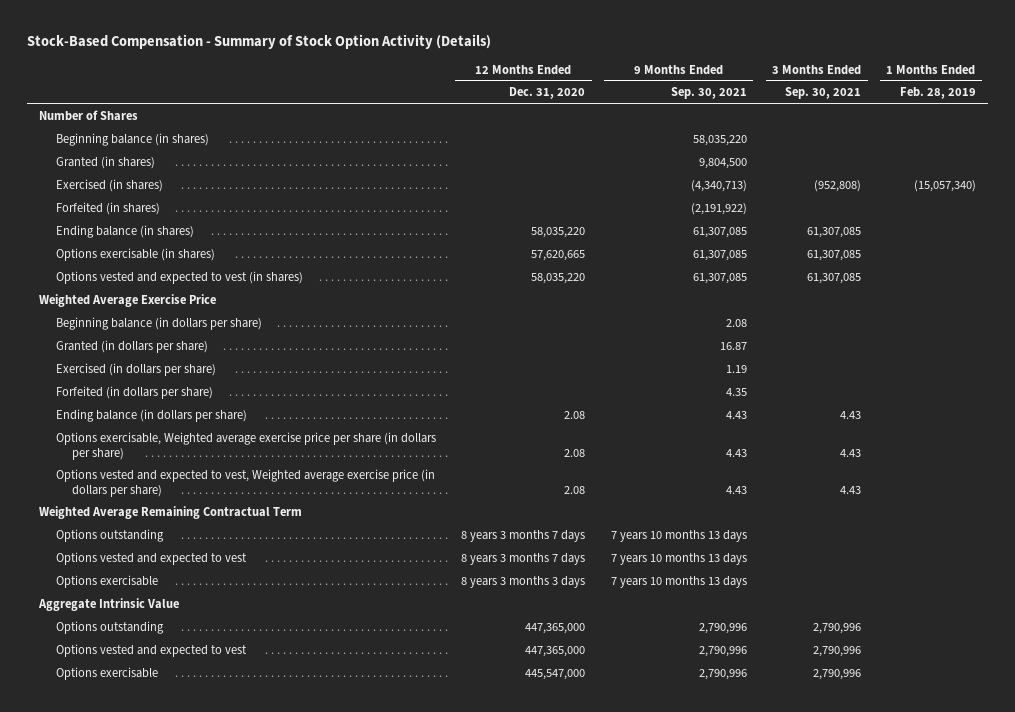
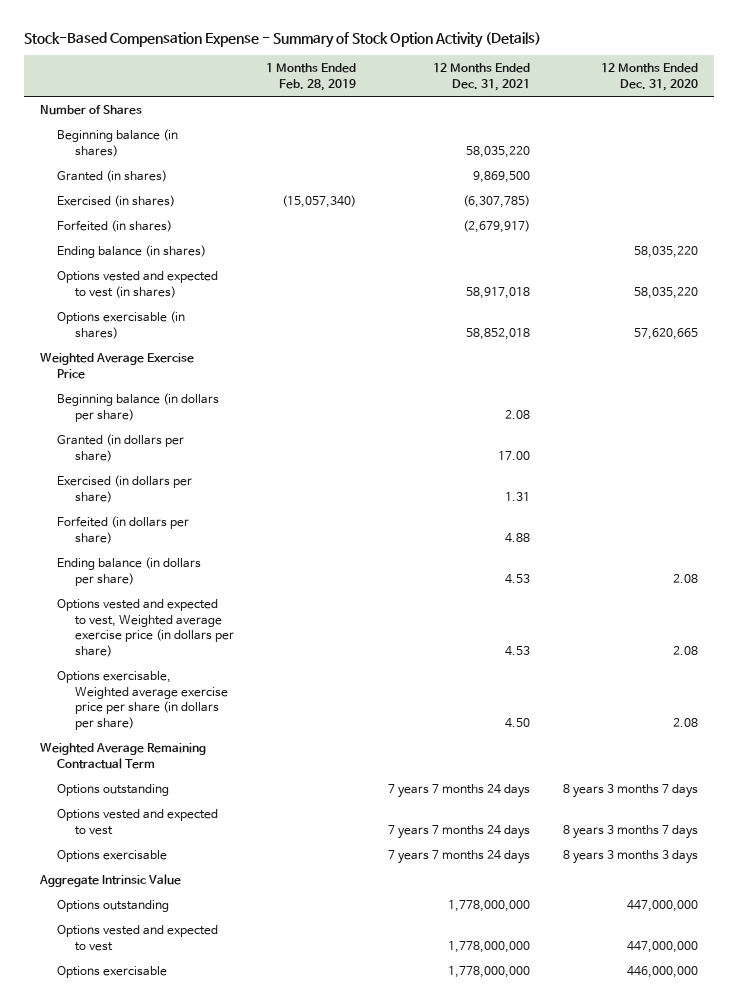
- Stock-Based Compensation - Summary of Stock Option Activity (Details)
+ Stock-Based Compensation Expense - Summary of Stock Option Activity (Details)
- | 12 Months Ended Dec. 31, 2020 | 9 Months Ended Sep. 30, 2021 | 3 Months Ended Sep. 30, 2021 | 1 Months Ended Feb. 28, 2019
+ | 1 Months Ended Feb. 28, 2019 | 12 Months Ended Dec. 31, 2021 | 12 Months Ended Dec. 31, 2020
moved down: Options exercisable (in shares) | | 58,852,018 | 57,620,665
moved down: Options exercisable, Weighted average exercise price per share (in dollars per share) | | 4.50 | 2.08
- Options outstanding | 447,365,000 | 2,790,996 | 2,790,996 |
- Options vested and expected to vest | 447,365,000 | 2,790,996 | 2,790,996 |
- Options exercisable | 445,547,000 | 2,790,996 | 2,790,996 |
+ Options outstanding | | 1,778,000,000 | 447,000,000
+ Options vested and expected to vest | | 1,778,000,000 | 447,000,000
+ Options exercisable | | 1,778,000,000 | 446,000,000

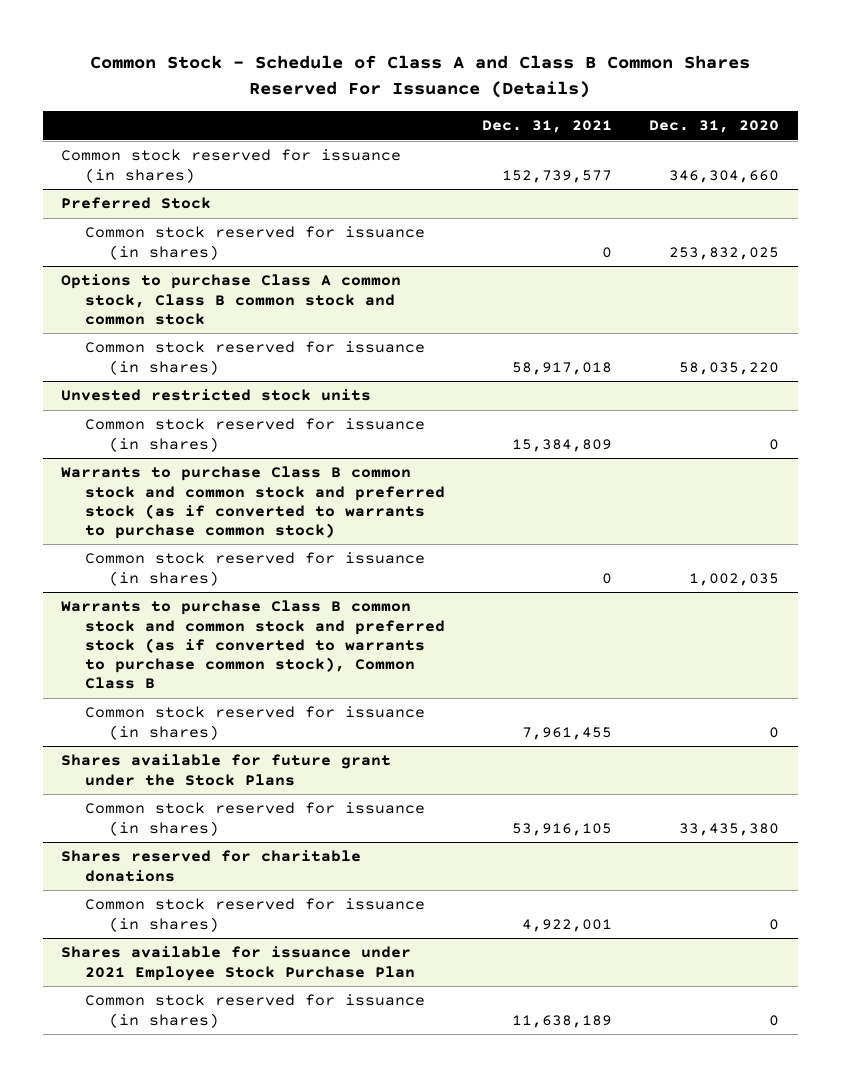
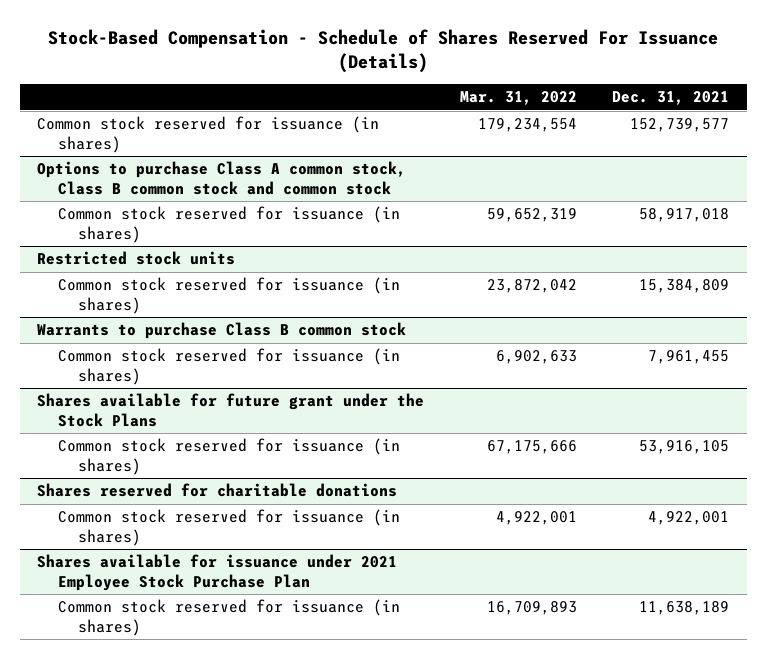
- Common Stock - Schedule of Class A and Class B Common Shares Reserved For Issuance (Details)
+ Stock-Based Compensation - Schedule of Shares Reserved For Issuance (Details)
- | Dec. 31, 2021 | Dec. 31, 2020
+ | Mar. 31, 2022 | Dec. 31, 2021
- Preferred Stock
- Common stock reserved for issuance (in shares) | 0 | 253,832,025
- Unvested restricted stock units
+ Restricted stock units
- Warrants to purchase Class B common stock and common stock and preferred stock (as if converted to warrants to purchase common stock)
- Common stock reserved for issuance (in shares) | 0 | 1,002,035
- Warrants to purchase Class B common stock and common stock and preferred stock (as if converted to warrants to purchase common stock), Common Class B
+ Warrants to purchase Class B common stock

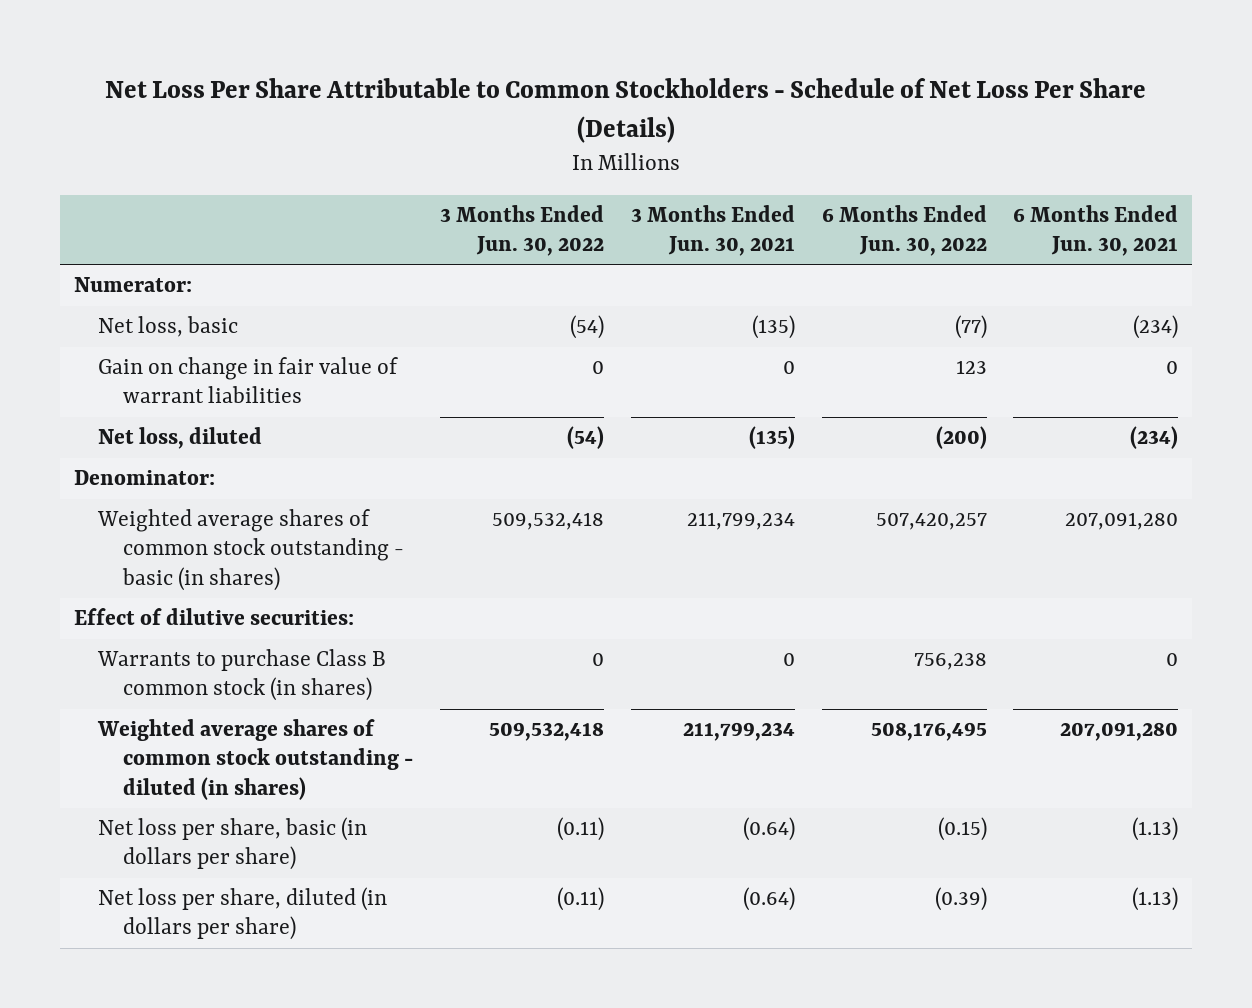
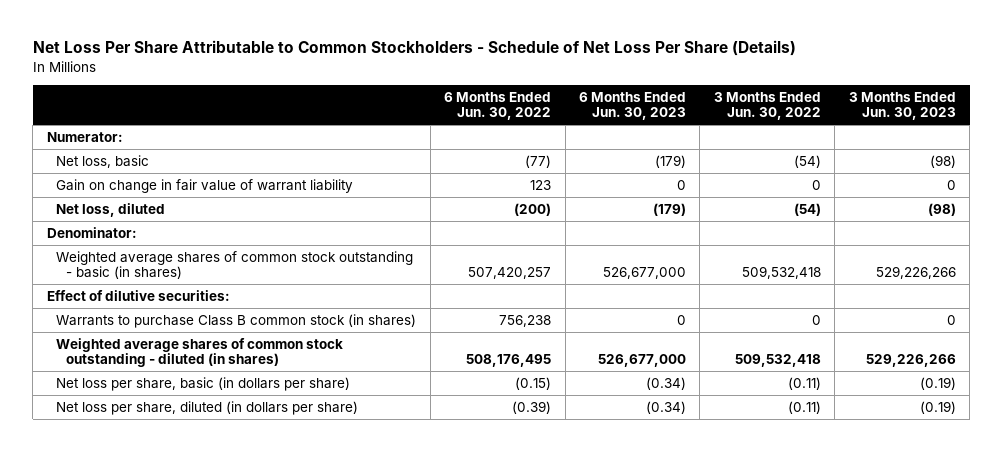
- | 3 Months Ended Jun. 30, 2022 | 3 Months Ended Jun. 30, 2021 | 6 Months Ended Jun. 30, 2022 | 6 Months Ended Jun. 30, 2021
+ | 6 Months Ended Jun. 30, 2022 | 6 Months Ended Jun. 30, 2023 | 3 Months Ended Jun. 30, 2022 | 3 Months Ended Jun. 30, 2023
- Gain on change in fair value of warrant liabilities | 0 | 0 | 123 | 0
+ Gain on change in fair value of warrant liability | 123 | 0 | 0 | 0

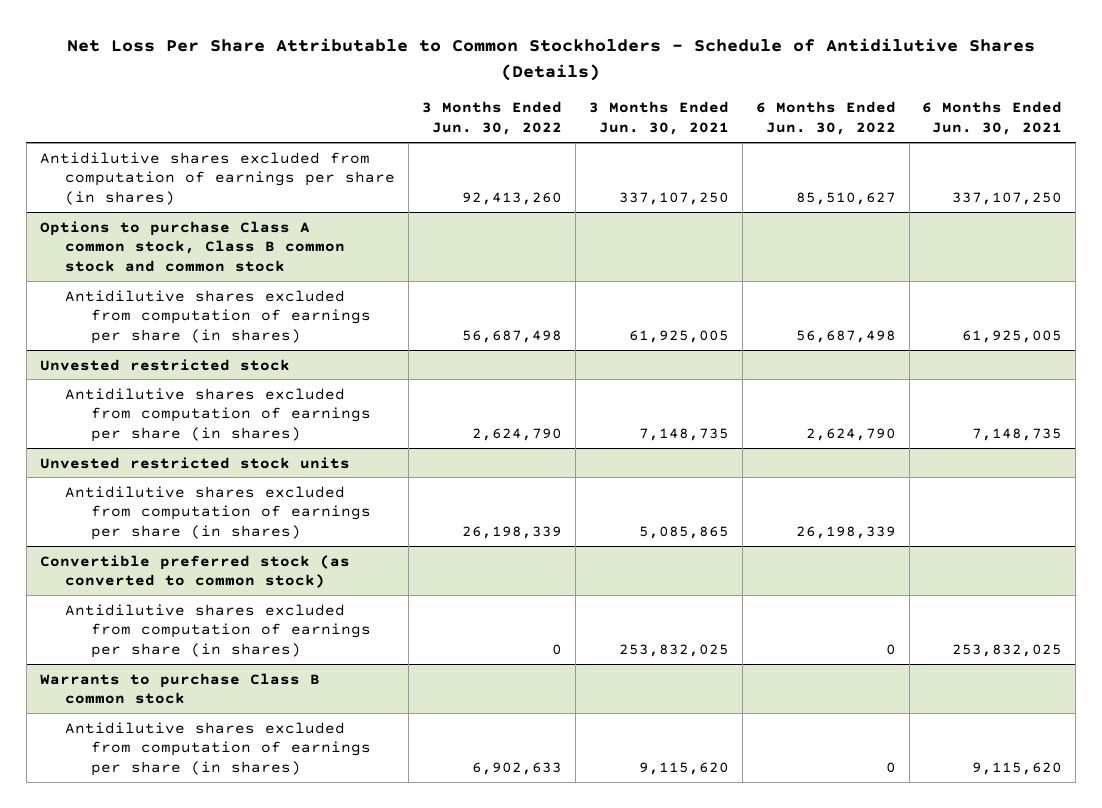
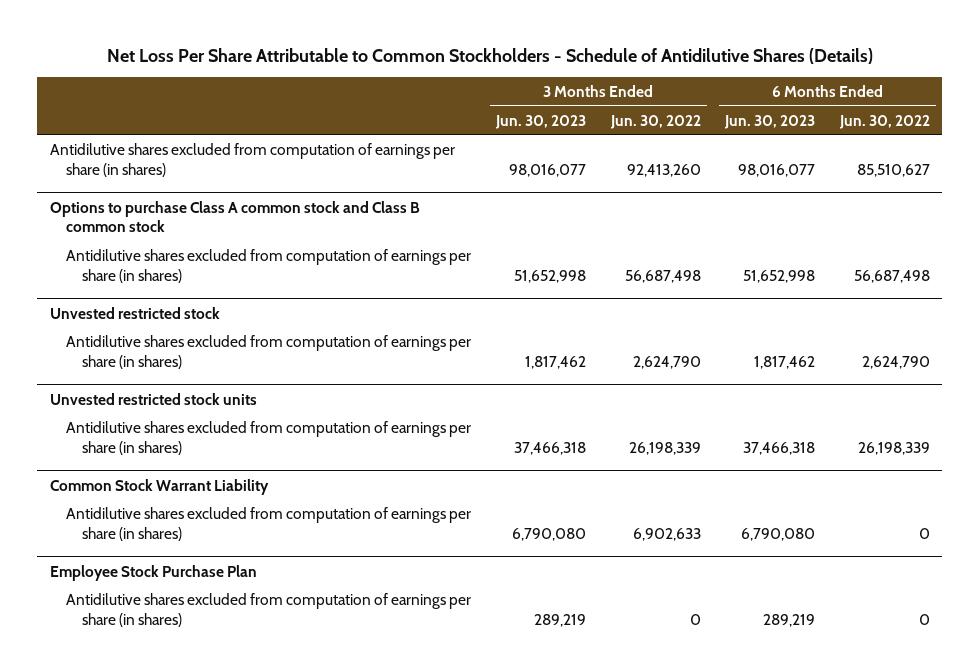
- | 3 Months Ended Jun. 30, 2022 | 3 Months Ended Jun. 30, 2021 | 6 Months Ended Jun. 30, 2022 | 6 Months Ended Jun. 30, 2021
+ | 3 Months Ended Jun. 30, 2023 | 3 Months Ended Jun. 30, 2022 | 6 Months Ended Jun. 30, 2023 | 6 Months Ended Jun. 30, 2022
- Options to purchase Class A common stock, Class B common stock and common stock
+ Options to purchase Class A common stock and Class B common stock
- Convertible preferred stock (as converted to common stock)
- Antidilutive shares excluded from computation of earnings per share (in shares) | 0 | 253,832,025 | 0 | 253,832,025
- Warrants to purchase Class B common stock
+ Common Stock Warrant Liability
+ Employee Stock Purchase Plan
+ Antidilutive shares excluded from computation of earnings per share (in shares) | 289,219 | 0 | 289,219 | 0

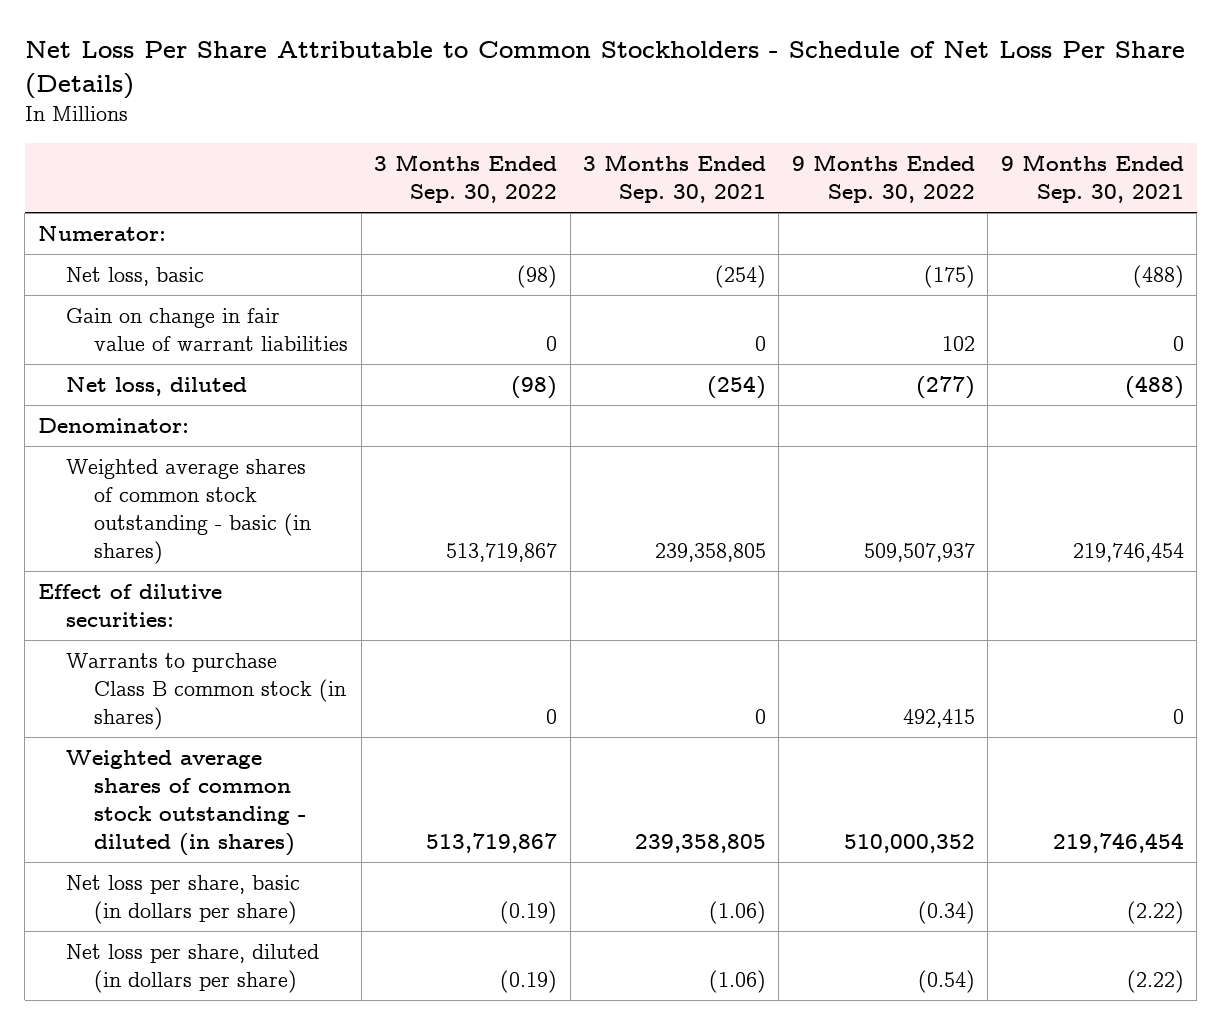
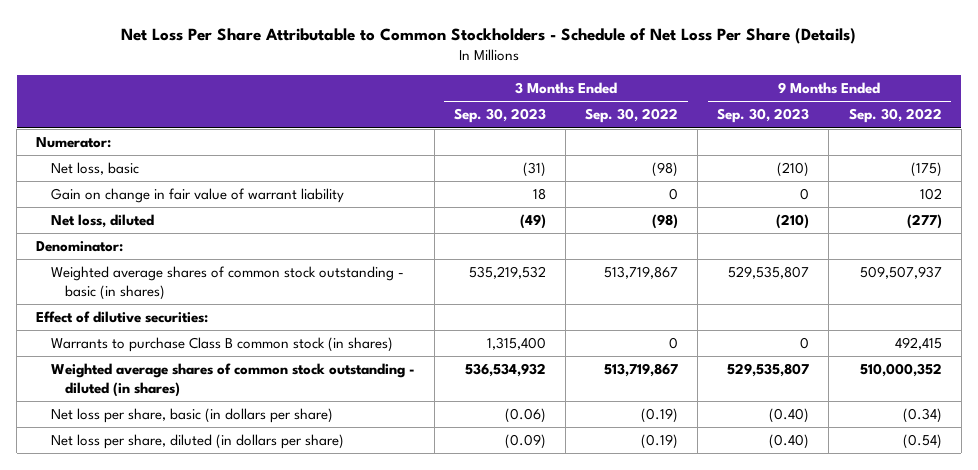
- | 3 Months Ended Sep. 30, 2022 | 3 Months Ended Sep. 30, 2021 | 9 Months Ended Sep. 30, 2022 | 9 Months Ended Sep. 30, 2021
+ | 3 Months Ended Sep. 30, 2023 | 3 Months Ended Sep. 30, 2022 | 9 Months Ended Sep. 30, 2023 | 9 Months Ended Sep. 30, 2022
- Gain on change in fair value of warrant liabilities | 0 | 0 | 102 | 0
+ Gain on change in fair value of warrant liability | 18 | 0 | 0 | 102

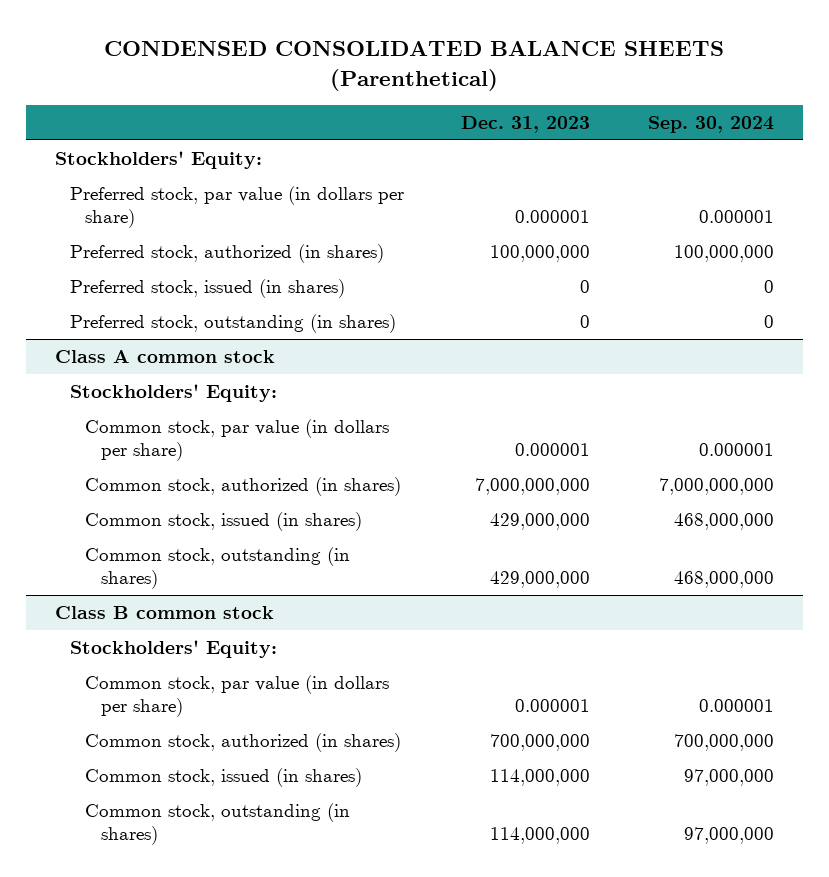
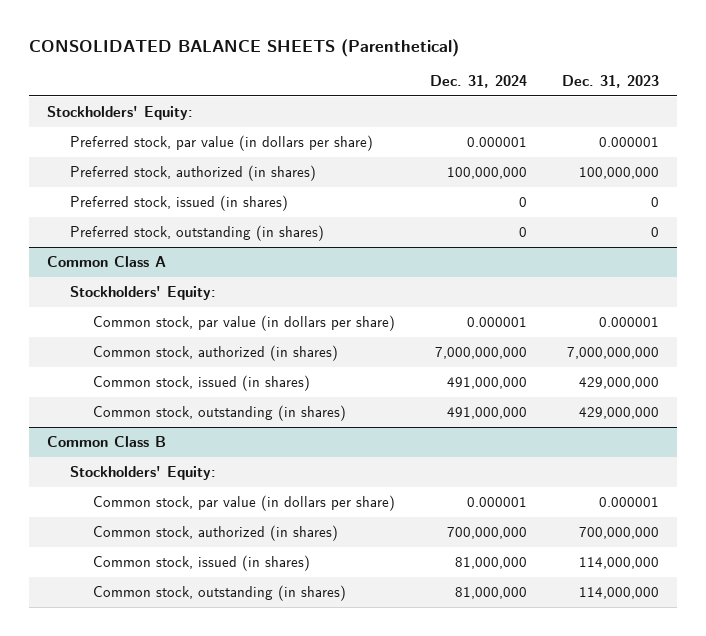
- CONDENSED CONSOLIDATED BALANCE SHEETS (Parenthetical)
+ CONSOLIDATED BALANCE SHEETS (Parenthetical)
- | Dec. 31, 2023 | Sep. 30, 2024
+ | Dec. 31, 2024 | Dec. 31, 2023
- Class A common stock
+ Common Class A
- Class B common stock
+ Common Class B

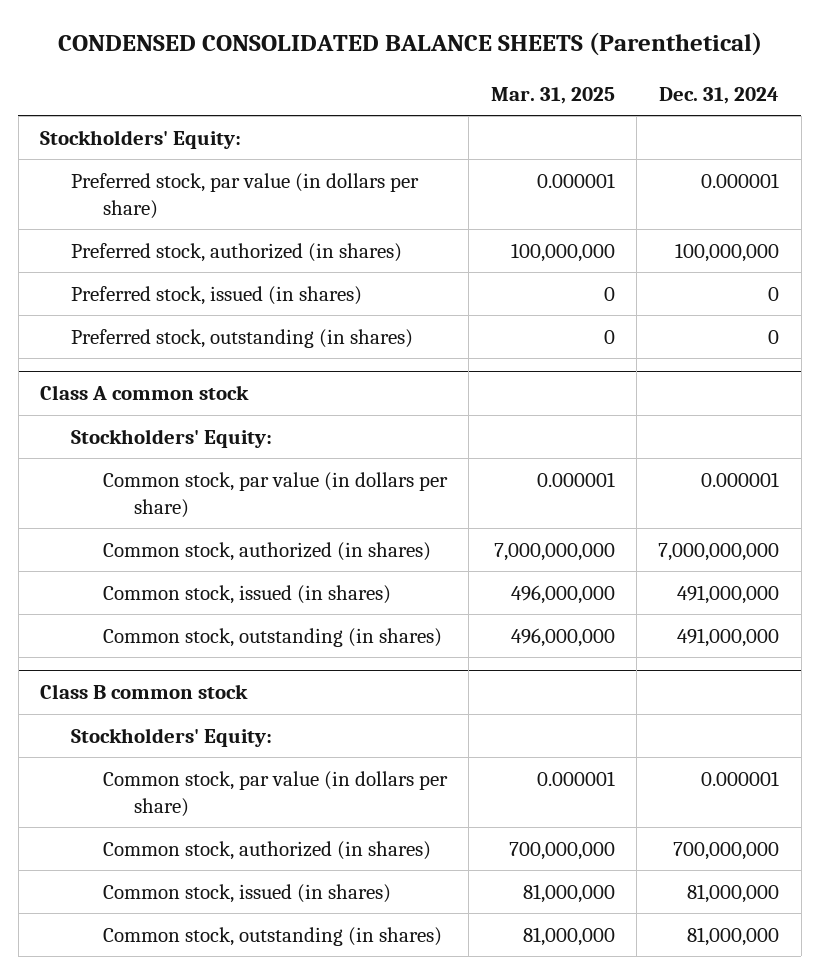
- CONSOLIDATED BALANCE SHEETS (Parenthetical)
+ CONDENSED CONSOLIDATED BALANCE SHEETS (Parenthetical)
- | Dec. 31, 2024 | Dec. 31, 2023
+ | Mar. 31, 2025 | Dec. 31, 2024
- Common Class A
+ Class A common stock
- Common Class B
+ Class B common stock

